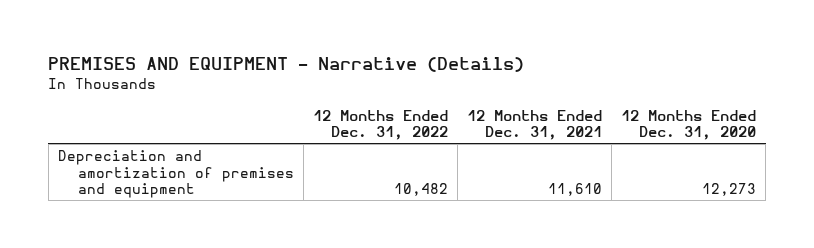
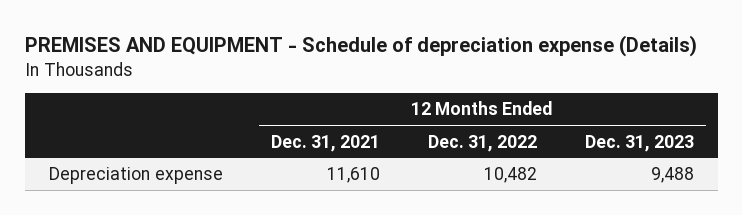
- PREMISES AND EQUIPMENT - Narrative (Details)
+ PREMISES AND EQUIPMENT - Schedule of depreciation expense (Details)
- | 12 Months Ended Dec. 31, 2022 | 12 Months Ended Dec. 31, 2021 | 12 Months Ended Dec. 31, 2020
+ | 12 Months Ended Dec. 31, 2021 | 12 Months Ended Dec. 31, 2022 | 12 Months Ended Dec. 31, 2023
- Depreciation and amortization of premises and equipment | 10,482 | 11,610 | 12,273
+ Depreciation expense | 11,610 | 10,482 | 9,488

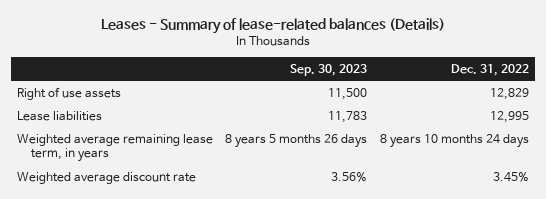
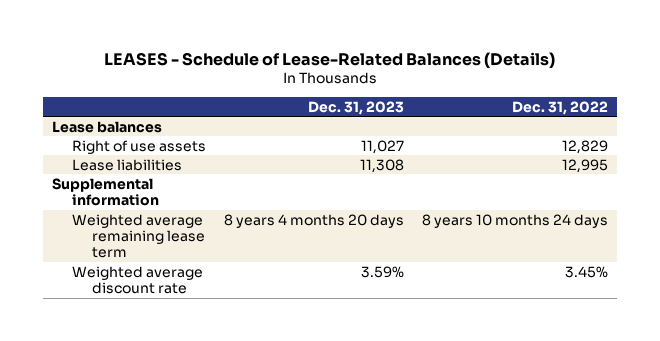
- Leases - Summary of lease-related balances (Details)
+ LEASES - Schedule of Lease-Related Balances (Details)
- | Sep. 30, 2023 | Dec. 31, 2022
+ | Dec. 31, 2023 | Dec. 31, 2022
+ Lease balances
- Weighted average remaining lease term, in years | 8 years 5 months 26 days | 8 years 10 months 24 days
+ Supplemental information
+ Weighted average remaining lease term | 8 years 4 months 20 days | 8 years 10 months 24 days

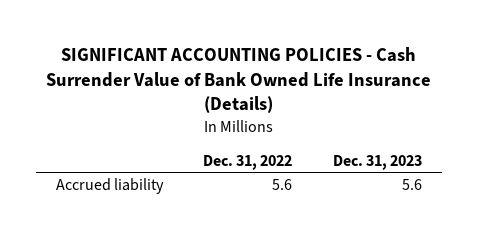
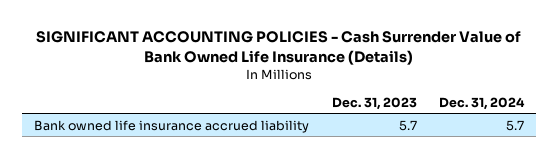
- | Dec. 31, 2022 | Dec. 31, 2023
+ | Dec. 31, 2023 | Dec. 31, 2024
- Accrued liability | 5.6 | 5.6
+ Bank owned life insurance accrued liability | 5.7 | 5.7

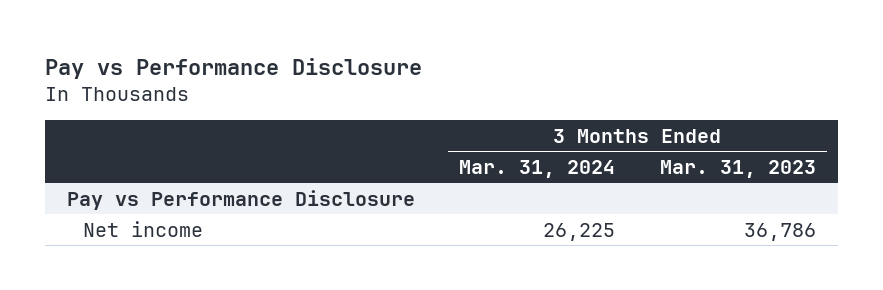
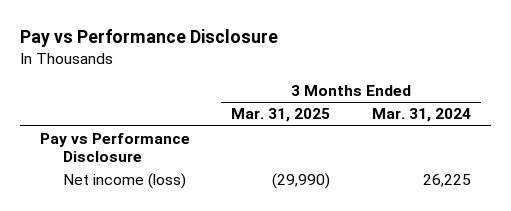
- | 3 Months Ended Mar. 31, 2024 | 3 Months Ended Mar. 31, 2023
+ | 3 Months Ended Mar. 31, 2025 | 3 Months Ended Mar. 31, 2024
- Net income | 26,225 | 36,786
+ Net income (loss) | (29,990) | 26,225

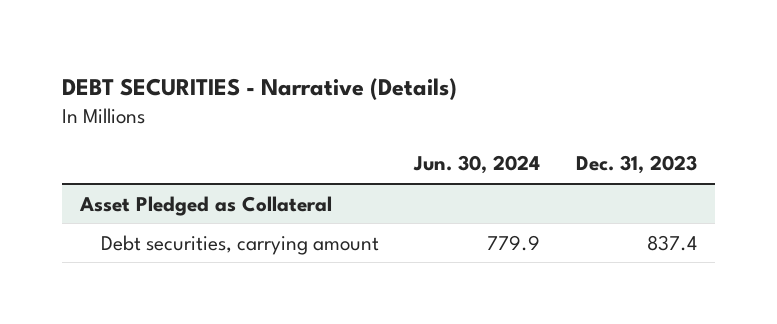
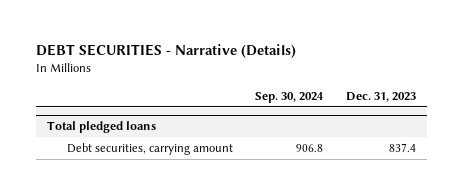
- | Jun. 30, 2024 | Dec. 31, 2023
+ | Sep. 30, 2024 | Dec. 31, 2023
- Asset Pledged as Collateral
+ Total pledged loans

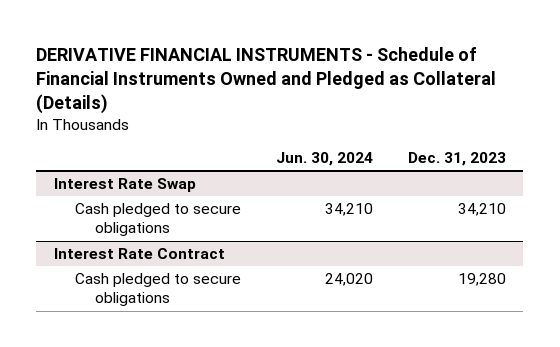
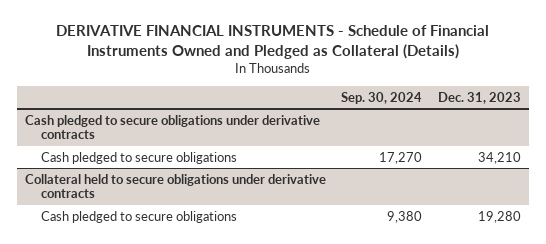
- | Jun. 30, 2024 | Dec. 31, 2023
+ | Sep. 30, 2024 | Dec. 31, 2023
- Interest Rate Swap
+ Cash pledged to secure obligations under derivative contracts
- Interest Rate Contract
+ Collateral held to secure obligations under derivative contracts

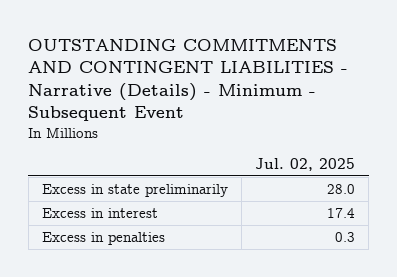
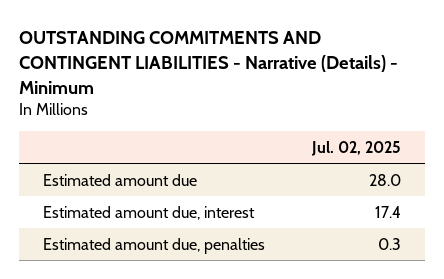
- OUTSTANDING COMMITMENTS AND CONTINGENT LIABILITIES - Narrative (Details) - Minimum - Subsequent Event
+ OUTSTANDING COMMITMENTS AND CONTINGENT LIABILITIES - Narrative (Details) - Minimum
- Excess in state preliminarily | 28.0
- Excess in interest | 17.4
- Excess in penalties | 0.3
+ Estimated amount due | 28.0
+ Estimated amount due, interest | 17.4
+ Estimated amount due, penalties | 0.3

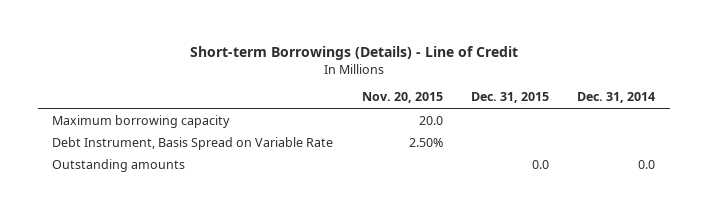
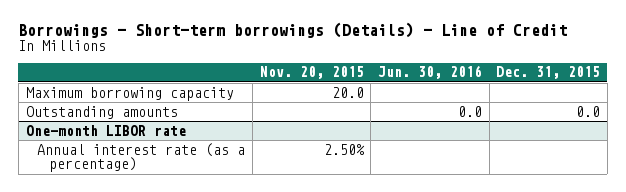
- Short-term Borrowings (Details) - Line of Credit
+ Borrowings - Short-term borrowings (Details) - Line of Credit
- | Nov. 20, 2015 | Dec. 31, 2015 | Dec. 31, 2014
+ | Nov. 20, 2015 | Jun. 30, 2016 | Dec. 31, 2015
- Debt Instrument, Basis Spread on Variable Rate | 2.50% | |
+ One-month LIBOR rate
+ Annual interest rate (as a percentage) | 2.50% | |

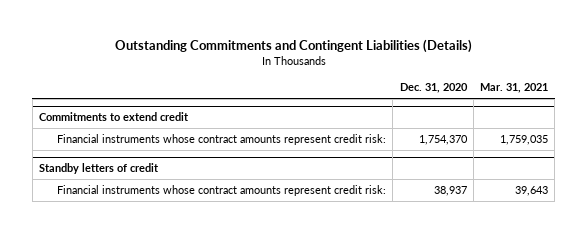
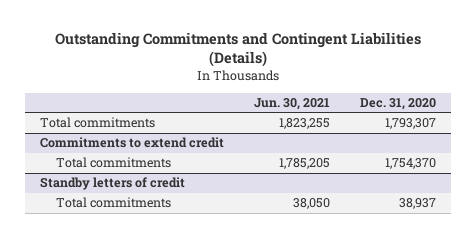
- | Dec. 31, 2020 | Mar. 31, 2021
+ | Jun. 30, 2021 | Dec. 31, 2020
+ Total commitments | 1,823,255 | 1,793,307
@ Commitments to extend credit
- Financial instruments whose contract amounts represent credit risk: | 1,754,370 | 1,759,035
+ Total commitments | 1,785,205 | 1,754,370
@ Standby letters of credit
- Financial instruments whose contract amounts represent credit risk: | 38,937 | 39,643
+ Total commitments | 38,050 | 38,937

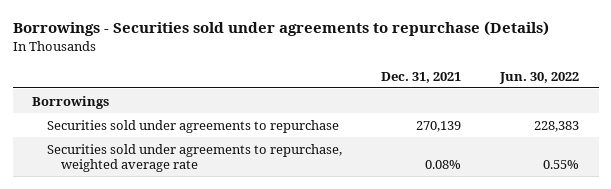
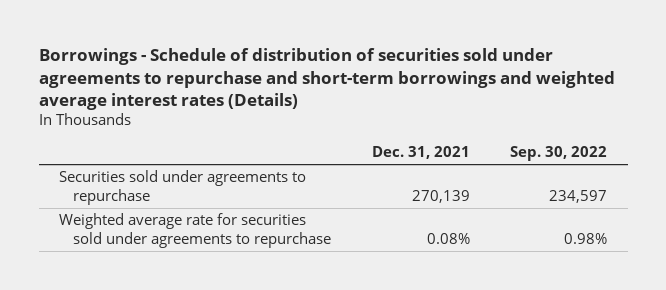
- Borrowings - Securities sold under agreements to repurchase (Details)
+ Borrowings - Schedule of distribution of securities sold under agreements to repurchase and short-term borrowings and weighted average interest rates (Details)
- | Dec. 31, 2021 | Jun. 30, 2022
+ | Dec. 31, 2021 | Sep. 30, 2022
- Borrowings
- Securities sold under agreements to repurchase, weighted average rate | 0.08% | 0.55%
+ Weighted average rate for securities sold under agreements to repurchase | 0.08% | 0.98%

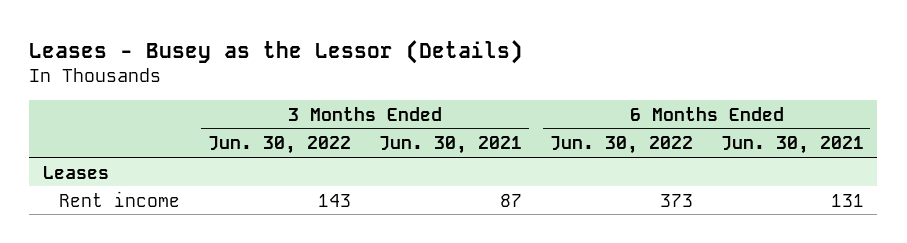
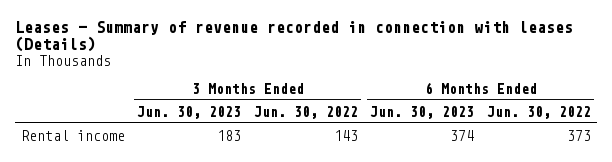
- Leases - Busey as the Lessor (Details)
+ Leases - Summary of revenue recorded in connection with leases (Details)
- | 3 Months Ended Jun. 30, 2022 | 3 Months Ended Jun. 30, 2021 | 6 Months Ended Jun. 30, 2022 | 6 Months Ended Jun. 30, 2021
+ | 3 Months Ended Jun. 30, 2023 | 3 Months Ended Jun. 30, 2022 | 6 Months Ended Jun. 30, 2023 | 6 Months Ended Jun. 30, 2022
- Leases
- Rent income | 143 | 87 | 373 | 131
+ Rental income | 183 | 143 | 374 | 373

